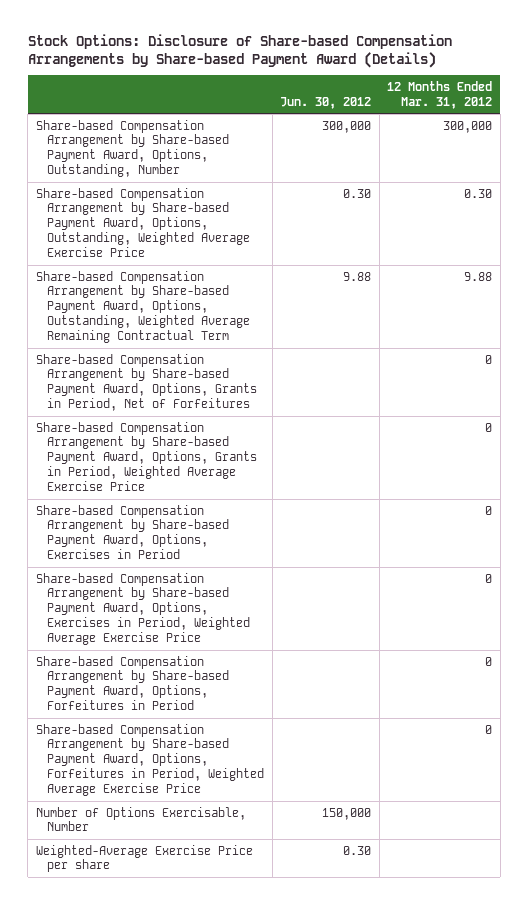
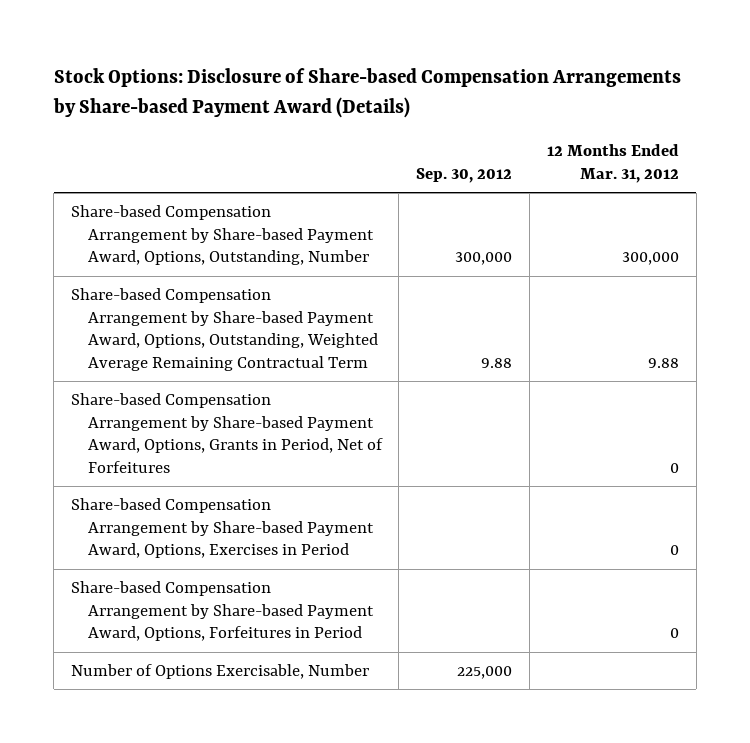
- | Jun. 30, 2012 | 12 Months Ended Mar. 31, 2012
+ | Sep. 30, 2012 | 12 Months Ended Mar. 31, 2012
- Share-based Compensation Arrangement by Share-based Payment Award, Options, Outstanding, Weighted Average Exercise Price | 0.30 | 0.30
- Share-based Compensation Arrangement by Share-based Payment Award, Options, Grants in Period, Weighted Average Exercise Price | | 0
- Share-based Compensation Arrangement by Share-based Payment Award, Options, Exercises in Period, Weighted Average Exercise Price | | 0
- Share-based Compensation Arrangement by Share-based Payment Award, Options, Forfeitures in Period, Weighted Average Exercise Price | | 0
- Weighted-Average Exercise Price per share | 0.30 |

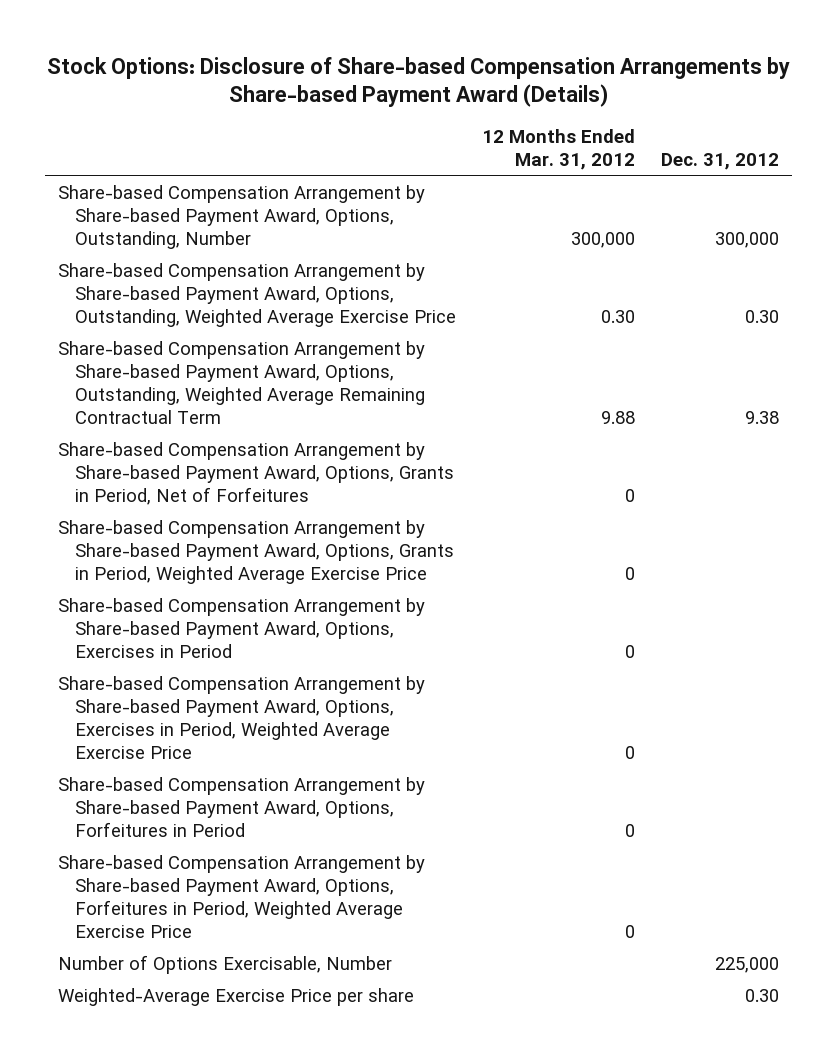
- | Sep. 30, 2012 | 12 Months Ended Mar. 31, 2012
+ | 12 Months Ended Mar. 31, 2012 | Dec. 31, 2012
+ Share-based Compensation Arrangement by Share-based Payment Award, Options, Outstanding, Weighted Average Exercise Price | 0.30 | 0.30
+ Share-based Compensation Arrangement by Share-based Payment Award, Options, Grants in Period, Weighted Average Exercise Price | 0 |
+ Share-based Compensation Arrangement by Share-based Payment Award, Options, Exercises in Period, Weighted Average Exercise Price | 0 |
+ Share-based Compensation Arrangement by Share-based Payment Award, Options, Forfeitures in Period, Weighted Average Exercise Price | 0 |
+ Weighted-Average Exercise Price per share | | 0.30

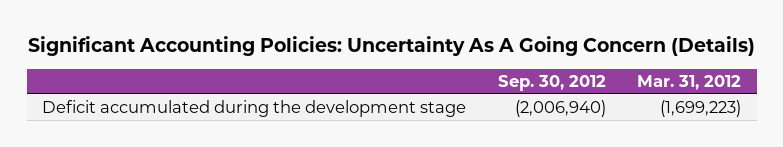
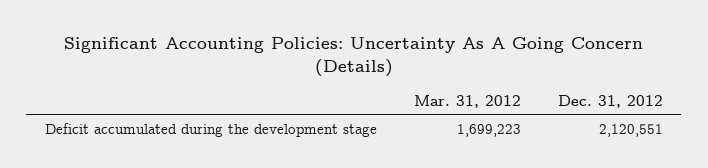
- | Sep. 30, 2012 | Mar. 31, 2012
+ | Mar. 31, 2012 | Dec. 31, 2012
- Deficit accumulated during the development stage | (2,006,940) | (1,699,223)
+ Deficit accumulated during the development stage | 1,699,223 | 2,120,551

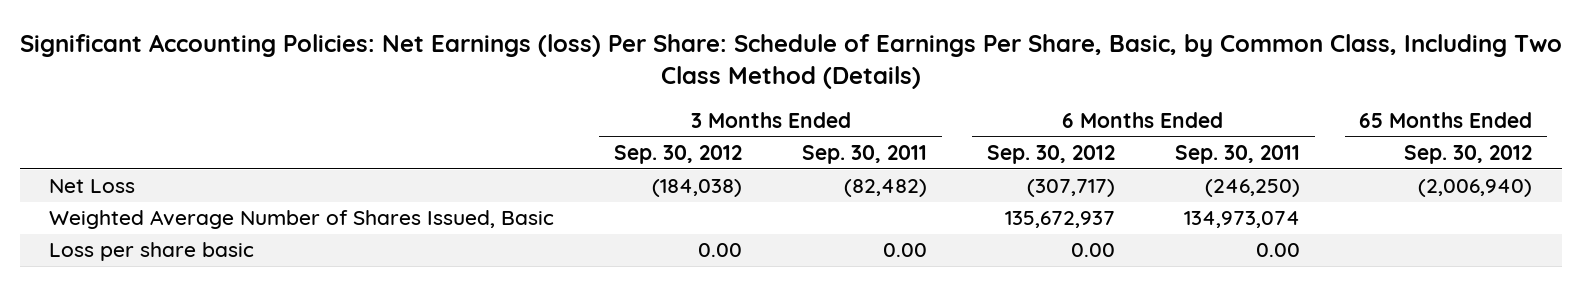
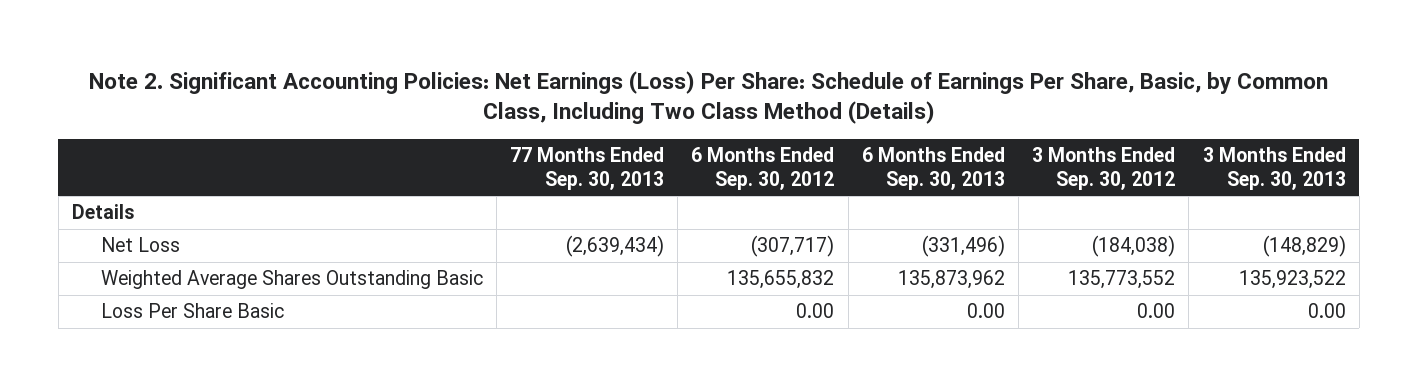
- Significant Accounting Policies: Net Earnings (loss) Per Share: Schedule of Earnings Per Share, Basic, by Common Class, Including Two Class Method (Details)
+ Note 2. Significant Accounting Policies: Net Earnings (Loss) Per Share: Schedule of Earnings Per Share, Basic, by Common Class, Including Two Class Method (Details)
- | 3 Months Ended Sep. 30, 2012 | 3 Months Ended Sep. 30, 2011 | 6 Months Ended Sep. 30, 2012 | 6 Months Ended Sep. 30, 2011 | 65 Months Ended Sep. 30, 2012
+ | 77 Months Ended Sep. 30, 2013 | 6 Months Ended Sep. 30, 2012 | 6 Months Ended Sep. 30, 2013 | 3 Months Ended Sep. 30, 2012 | 3 Months Ended Sep. 30, 2013
+ Details
- Weighted Average Number of Shares Issued, Basic | | | 135,672,937 | 134,973,074 |
- Loss per share basic | 0.00 | 0.00 | 0.00 | 0.00 |
+ Weighted Average Shares Outstanding Basic | | 135,655,832 | 135,873,962 | 135,773,552 | 135,923,522
+ Loss Per Share Basic | | 0.00 | 0.00 | 0.00 | 0.00

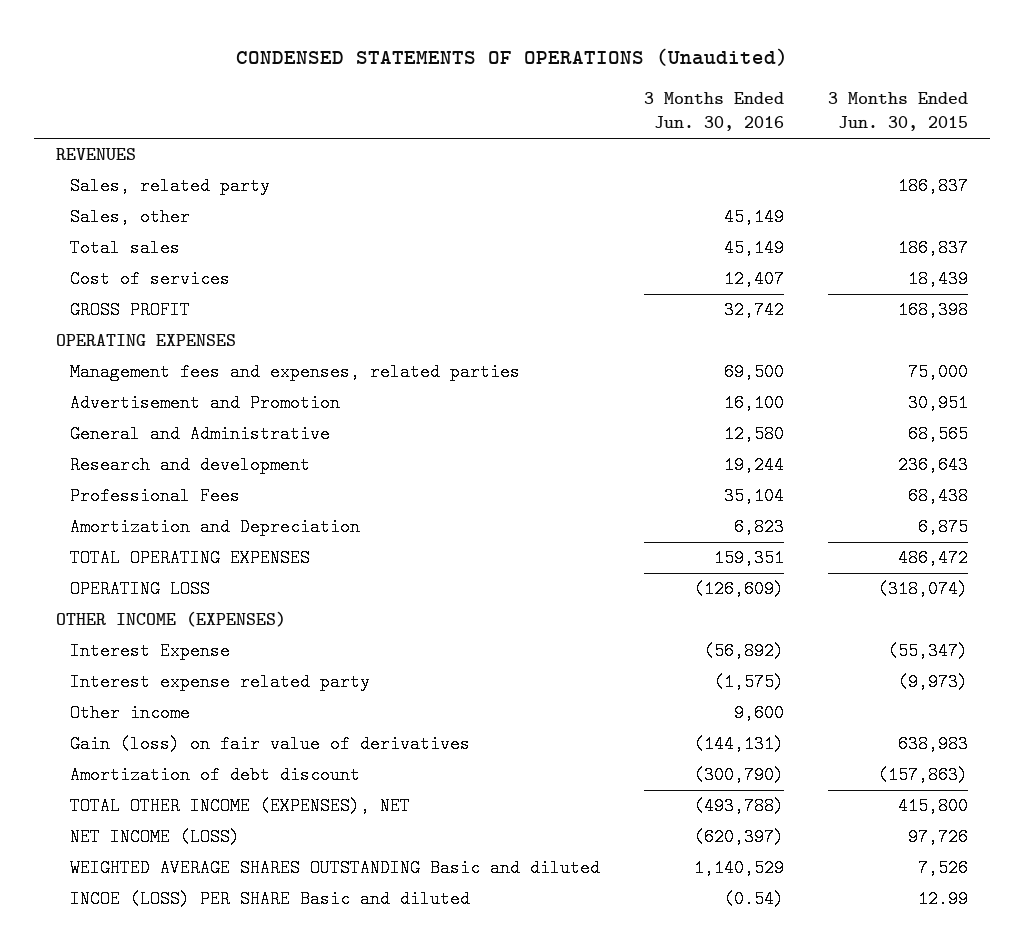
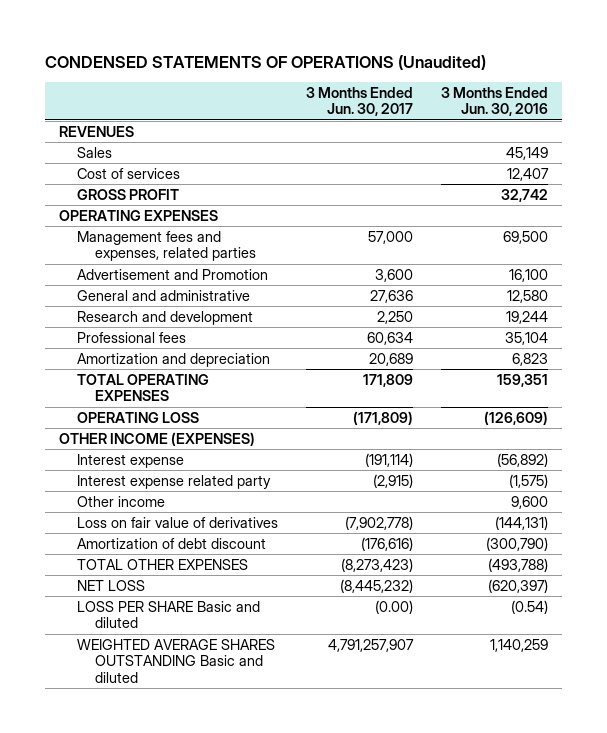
- | 3 Months Ended Jun. 30, 2016 | 3 Months Ended Jun. 30, 2015
+ | 3 Months Ended Jun. 30, 2017 | 3 Months Ended Jun. 30, 2016
- Sales, related party | | 186,837
- Sales, other | 45,149 |
- Total sales | 45,149 | 186,837
+ Sales | | 45,149
- General and Administrative | 12,580 | 68,565
+ General and administrative | 27,636 | 12,580
- Professional Fees | 35,104 | 68,438
- Amortization and Depreciation | 6,823 | 6,875
+ Professional fees | 60,634 | 35,104
+ Amortization and depreciation | 20,689 | 6,823
- Interest Expense | (56,892) | (55,347)
+ Interest expense | (191,114) | (56,892)
- Gain (loss) on fair value of derivatives | (144,131) | 638,983
+ Loss on fair value of derivatives | (7,902,778) | (144,131)
- TOTAL OTHER INCOME (EXPENSES), NET | (493,788) | 415,800
- NET INCOME (LOSS) | (620,397) | 97,726
- WEIGHTED AVERAGE SHARES OUTSTANDING Basic and diluted | 1,140,529 | 7,526
- INCOE (LOSS) PER SHARE Basic and diluted | (0.54) | 12.99
+ TOTAL OTHER EXPENSES | (8,273,423) | (493,788)
+ NET LOSS | (8,445,232) | (620,397)
+ LOSS PER SHARE Basic and diluted | (0.00) | (0.54)
+ WEIGHTED AVERAGE SHARES OUTSTANDING Basic and diluted | 4,791,257,907 | 1,140,259

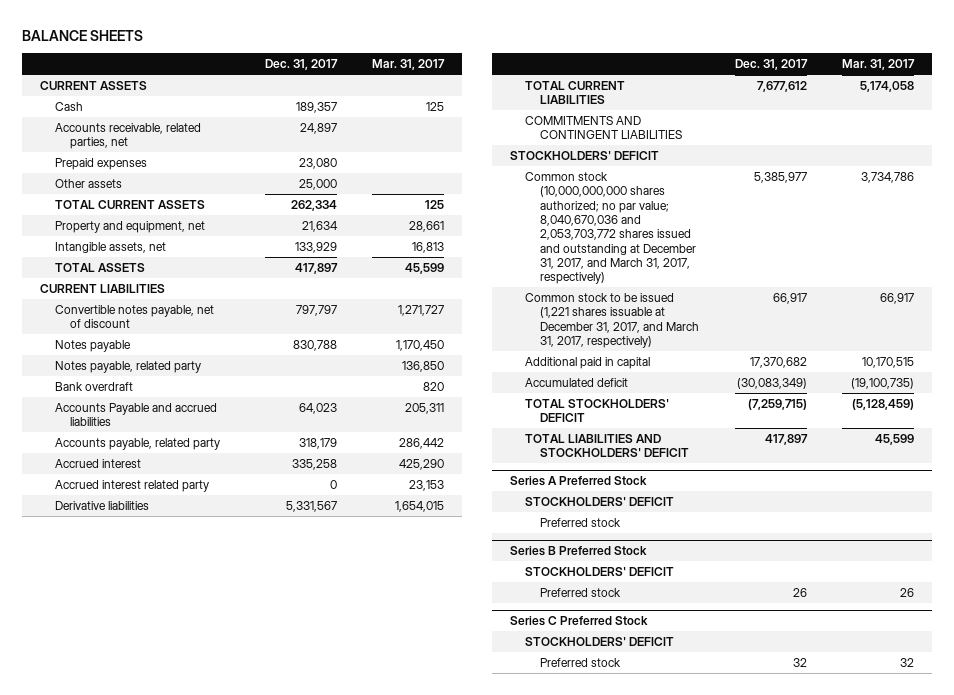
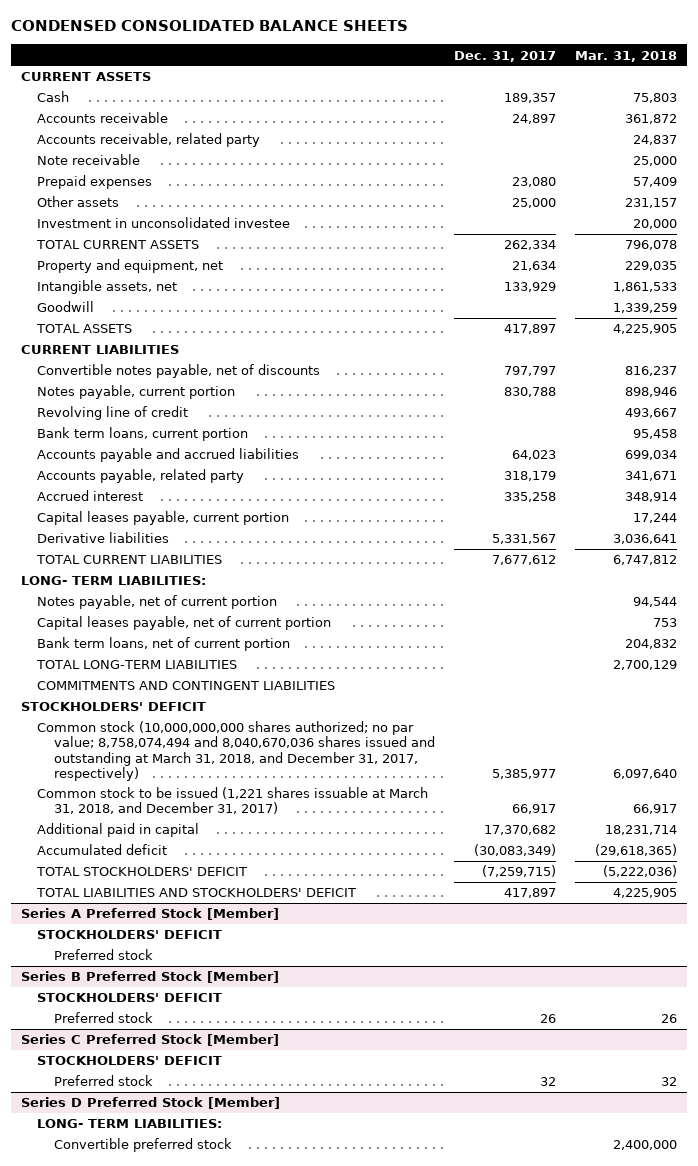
- BALANCE SHEETS
+ CONDENSED CONSOLIDATED BALANCE SHEETS
- | Dec. 31, 2017 | Mar. 31, 2017
+ | Dec. 31, 2017 | Mar. 31, 2018
- Accounts receivable, related parties, net | 24,897 |
+ Accounts receivable | 24,897 | 361,872
+ Accounts receivable, related party | | 24,837
+ Note receivable | | 25,000
+ Investment in unconsolidated investee | | 20,000
+ Goodwill | | 1,339,259
- Convertible notes payable, net of discount | 797,797 | 1,271,727
- Notes payable | 830,788 | 1,170,450
- Notes payable, related party | | 136,850
- Bank overdraft | | 820
- Accounts Payable and accrued liabilities | 64,023 | 205,311
+ Convertible notes payable, net of discounts | 797,797 | 816,237
+ Notes payable, current portion | 830,788 | 898,946
+ Revolving line of credit | | 493,667
+ Bank term loans, current portion | | 95,458
+ Accounts payable and accrued liabilities | 64,023 | 699,034
- Accrued interest related party | 0 | 23,153
+ Capital leases payable, current portion | | 17,244
+ LONG- TERM LIABILITIES:
+ Notes payable, net of current portion | | 94,544
+ Capital leases payable, net of current portion | | 753
+ Bank term loans, net of current portion | | 204,832
+ TOTAL LONG-TERM LIABILITIES | | 2,700,129
- Common stock (10,000,000,000 shares authorized; no par value; 8,040,670,036 and 2,053,703,772 shares issued and outstanding at December 31, 2017, and March 31, 2017, respectively) | 5,385,977 | 3,734,786
- Common stock to be issued (1,221 shares issuable at December 31, 2017, and March 31, 2017, respectively) | 66,917 | 66,917
+ Common stock (10,000,000,000 shares authorized; no par value; 8,758,074,494 and 8,040,670,036 shares issued and outstanding at March 31, 2018, and December 31, 2017, respectively) | 5,385,977 | 6,097,640
+ Common stock to be issued (1,221 shares issuable at March 31, 2018, and December 31, 2017) | 66,917 | 66,917
- Series A Preferred Stock
+ Series A Preferred Stock [Member]
- Series B Preferred Stock
+ Series B Preferred Stock [Member]
- Series C Preferred Stock
+ Series C Preferred Stock [Member]
+ Series D Preferred Stock [Member]
+ LONG- TERM LIABILITIES:
+ Convertible preferred stock | | 2,400,000

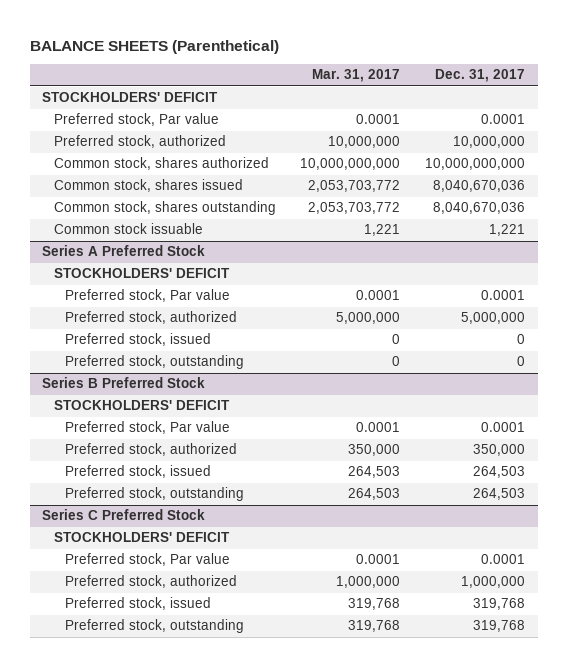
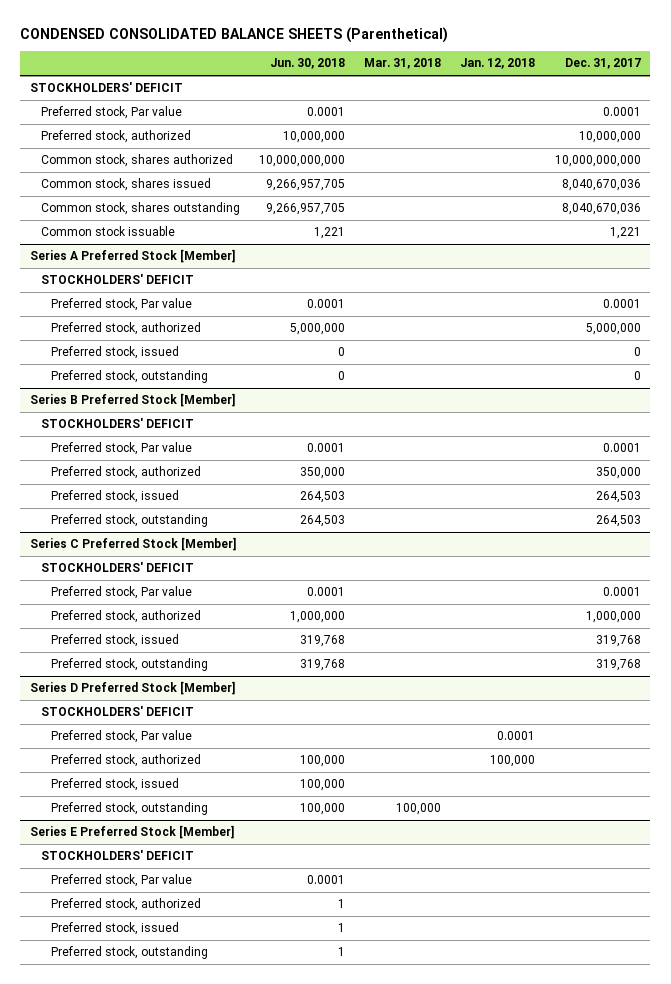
- BALANCE SHEETS (Parenthetical)
+ CONDENSED CONSOLIDATED BALANCE SHEETS (Parenthetical)
- | Mar. 31, 2017 | Dec. 31, 2017
+ | Jun. 30, 2018 | Mar. 31, 2018 | Jan. 12, 2018 | Dec. 31, 2017
- Series A Preferred Stock
+ Series A Preferred Stock [Member]
- Series B Preferred Stock
+ Series B Preferred Stock [Member]
- Series C Preferred Stock
+ Series C Preferred Stock [Member]
+ Series D Preferred Stock [Member]
+ STOCKHOLDERS' DEFICIT
+ Preferred stock, Par value | | | 0.0001 |
+ Preferred stock, authorized | 100,000 | | 100,000 |
+ Preferred stock, issued | 100,000 | | |
+ Preferred stock, outstanding | 100,000 | 100,000 | |
+ Series E Preferred Stock [Member]
+ STOCKHOLDERS' DEFICIT
+ Preferred stock, Par value | 0.0001 | | |
+ Preferred stock, authorized | 1 | | |
+ Preferred stock, issued | 1 | | |
+ Preferred stock, outstanding | 1 | | |

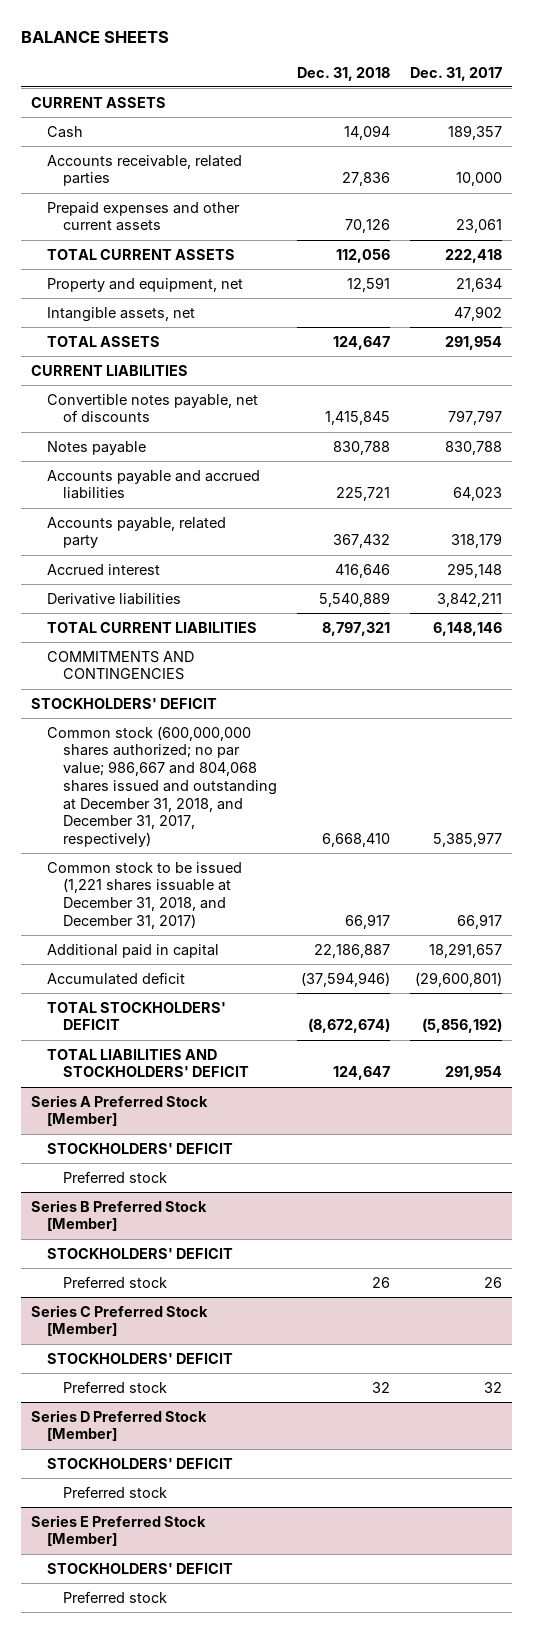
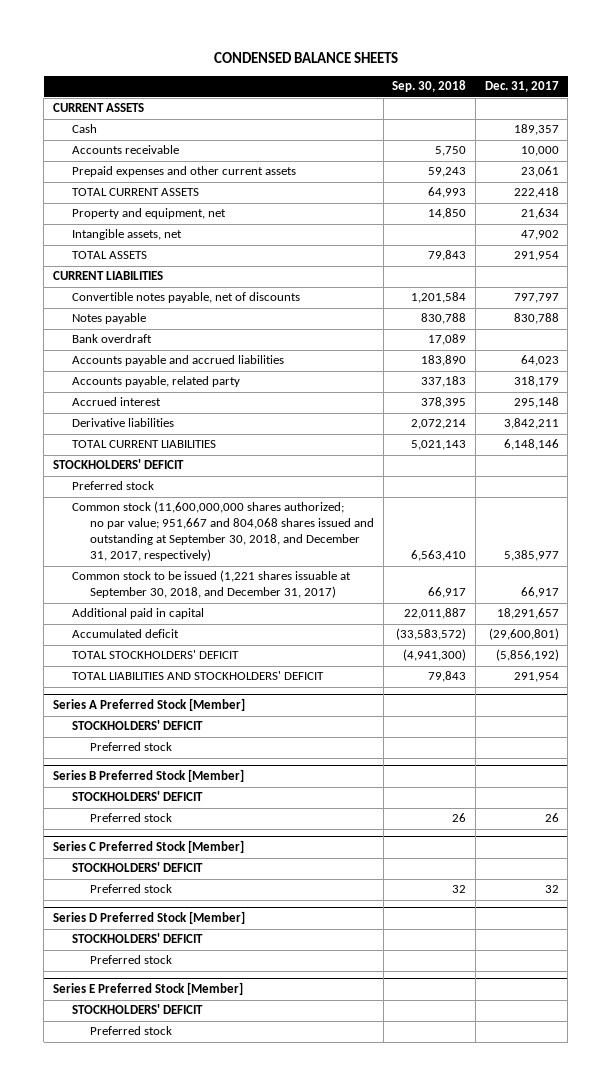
- BALANCE SHEETS
+ CONDENSED BALANCE SHEETS
- | Dec. 31, 2018 | Dec. 31, 2017
+ | Sep. 30, 2018 | Dec. 31, 2017
- Accounts receivable, related parties | 27,836 | 10,000
+ Accounts receivable | 5,750 | 10,000
+ Bank overdraft | 17,089 |
- COMMITMENTS AND CONTINGENCIES
- Common stock (600,000,000 shares authorized; no par value; 986,667 and 804,068 shares issued and outstanding at December 31, 2018, and December 31, 2017, respectively) | 6,668,410 | 5,385,977
- Common stock to be issued (1,221 shares issuable at December 31, 2018, and December 31, 2017) | 66,917 | 66,917
+ Preferred stock
+ Common stock (11,600,000,000 shares authorized; no par value; 951,667 and 804,068 shares issued and outstanding at September 30, 2018, and December 31, 2017, respectively) | 6,563,410 | 5,385,977
+ Common stock to be issued (1,221 shares issuable at September 30, 2018, and December 31, 2017) | 66,917 | 66,917

